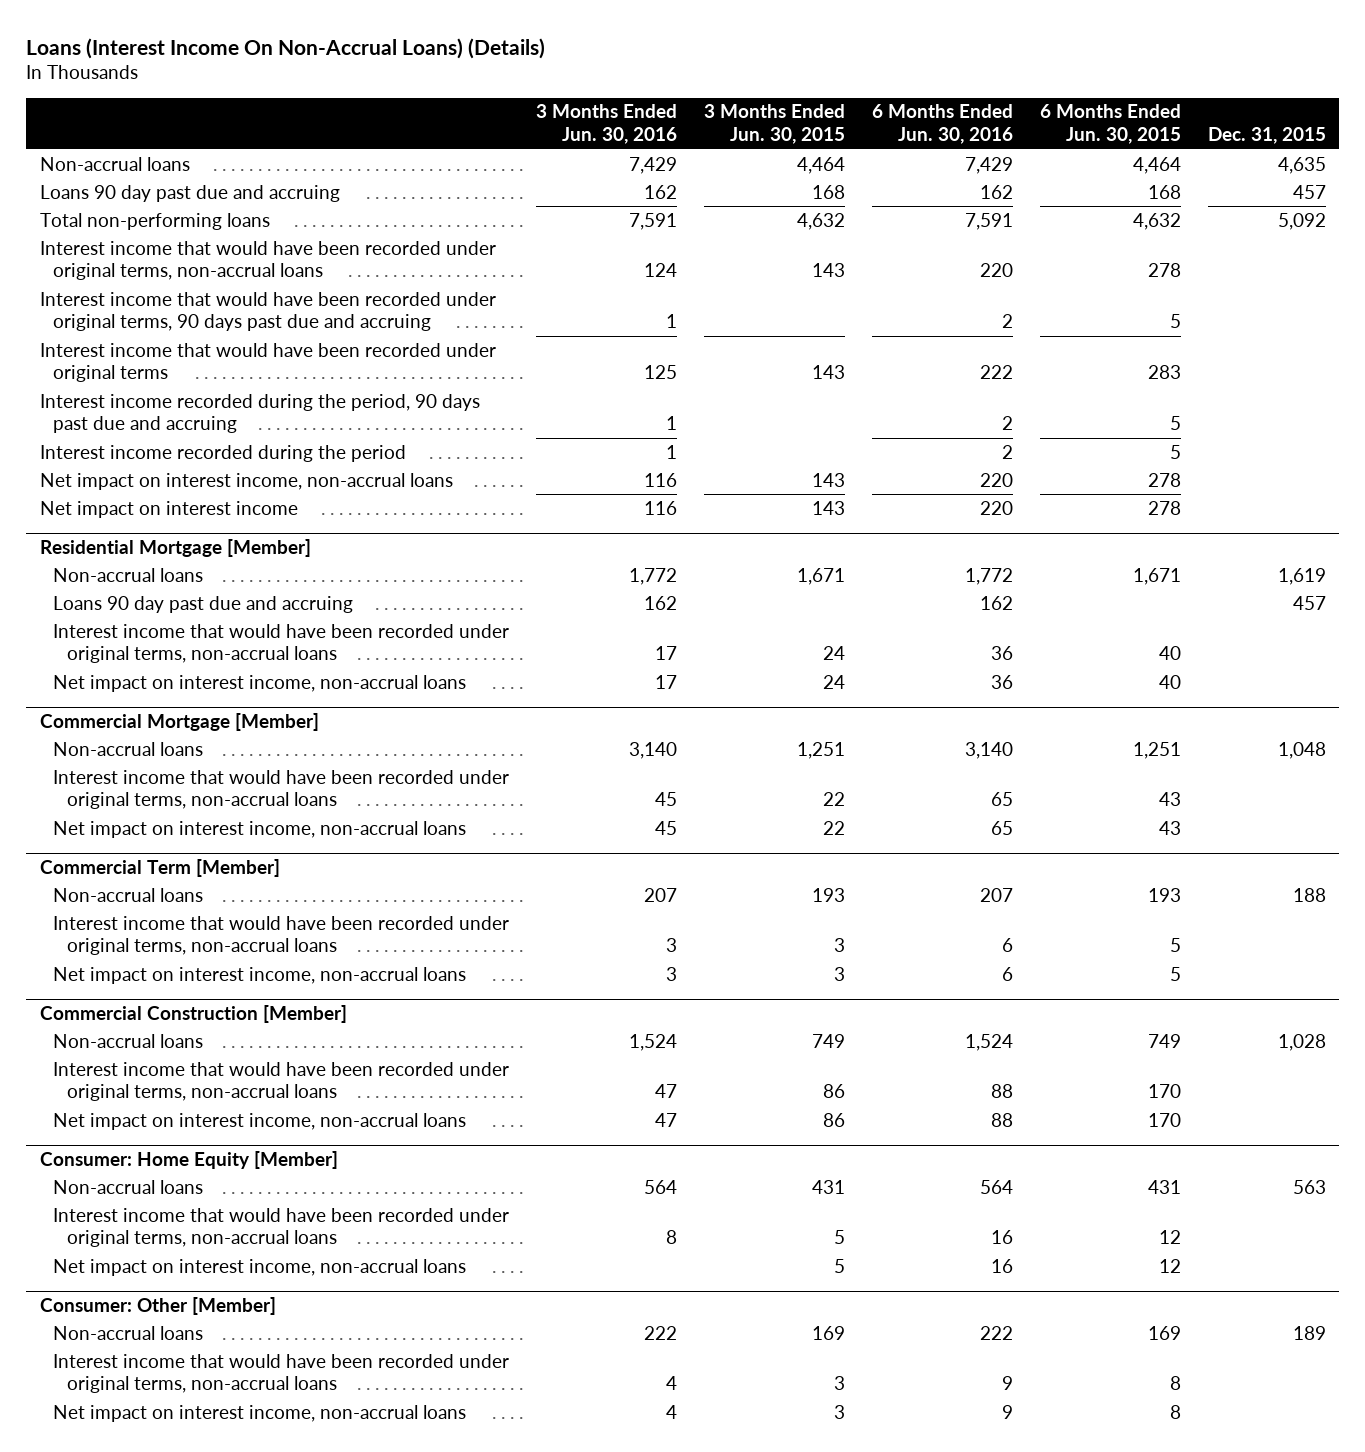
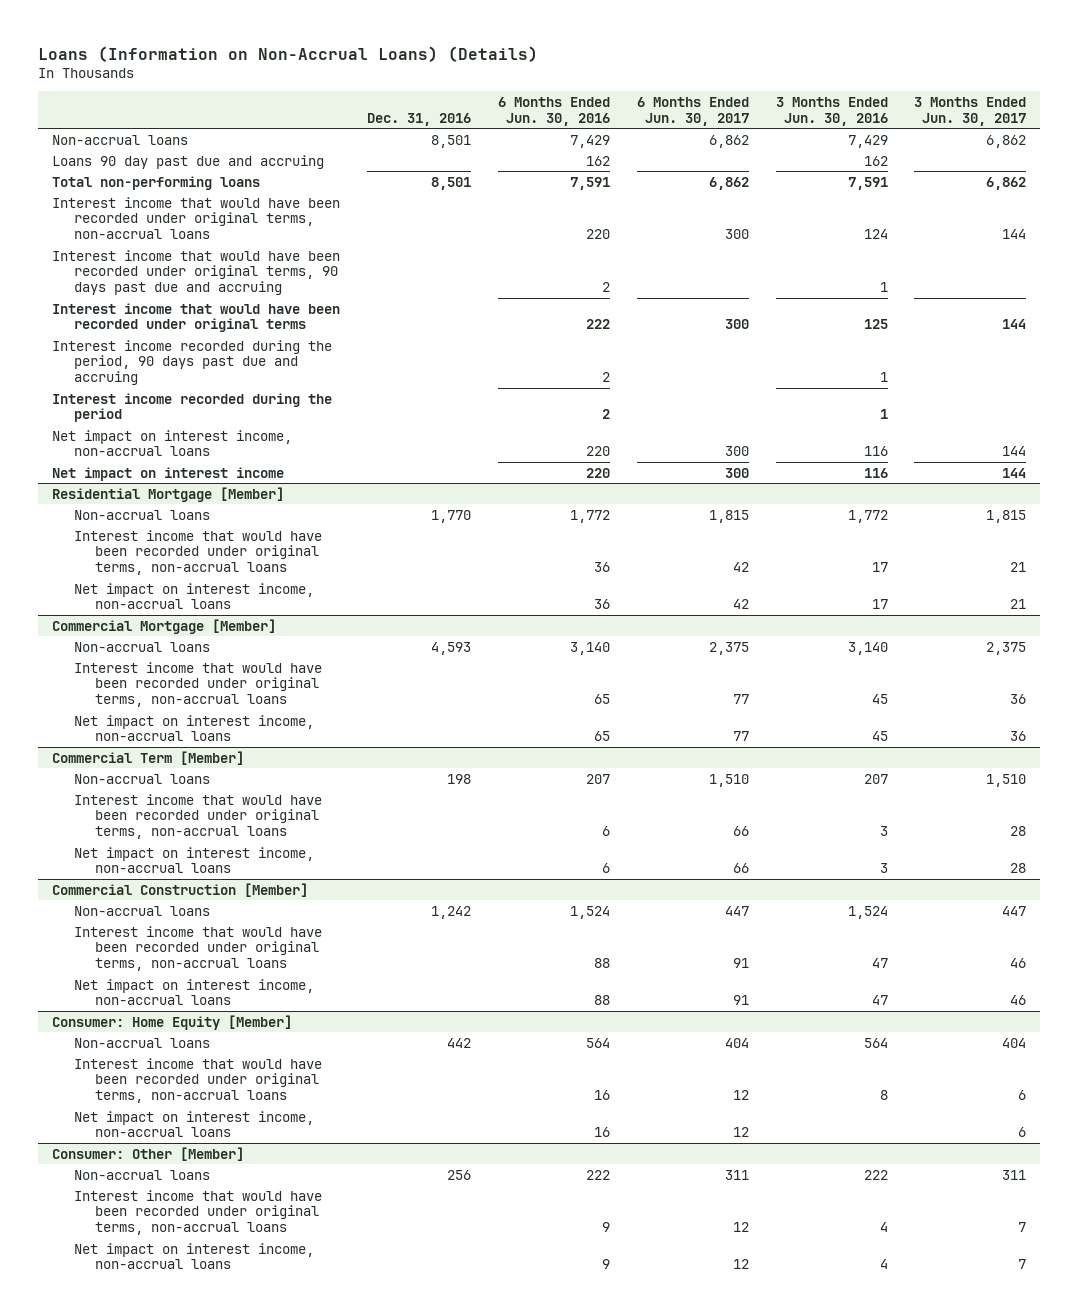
- Loans (Interest Income On Non-Accrual Loans) (Details)
+ Loans (Information on Non-Accrual Loans) (Details)
- | 3 Months Ended Jun. 30, 2016 | 3 Months Ended Jun. 30, 2015 | 6 Months Ended Jun. 30, 2016 | 6 Months Ended Jun. 30, 2015 | Dec. 31, 2015
+ | Dec. 31, 2016 | 6 Months Ended Jun. 30, 2016 | 6 Months Ended Jun. 30, 2017 | 3 Months Ended Jun. 30, 2016 | 3 Months Ended Jun. 30, 2017
@ Residential Mortgage [Member]
- Loans 90 day past due and accruing | 162 | | 162 | | 457

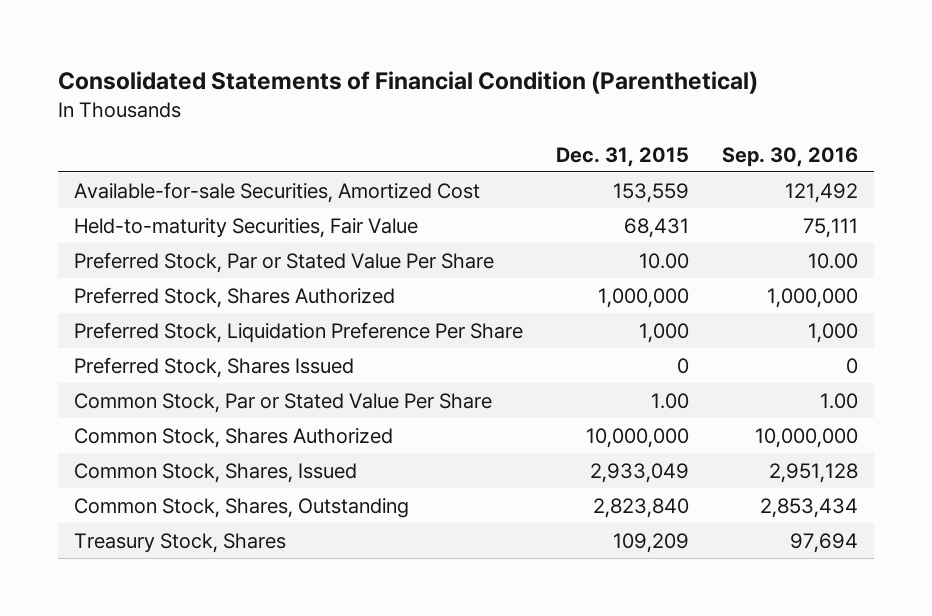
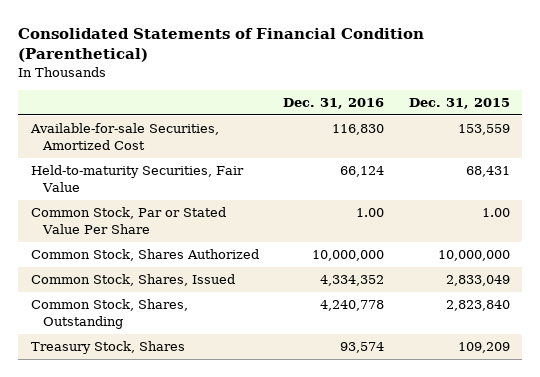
- | Dec. 31, 2015 | Sep. 30, 2016
+ | Dec. 31, 2016 | Dec. 31, 2015
- Preferred Stock, Par or Stated Value Per Share | 10.00 | 10.00
- Preferred Stock, Shares Authorized | 1,000,000 | 1,000,000
- Preferred Stock, Liquidation Preference Per Share | 1,000 | 1,000
- Preferred Stock, Shares Issued | 0 | 0
- Common Stock, Shares, Issued | 2,933,049 | 2,951,128
+ Common Stock, Shares, Issued | 4,334,352 | 2,833,049

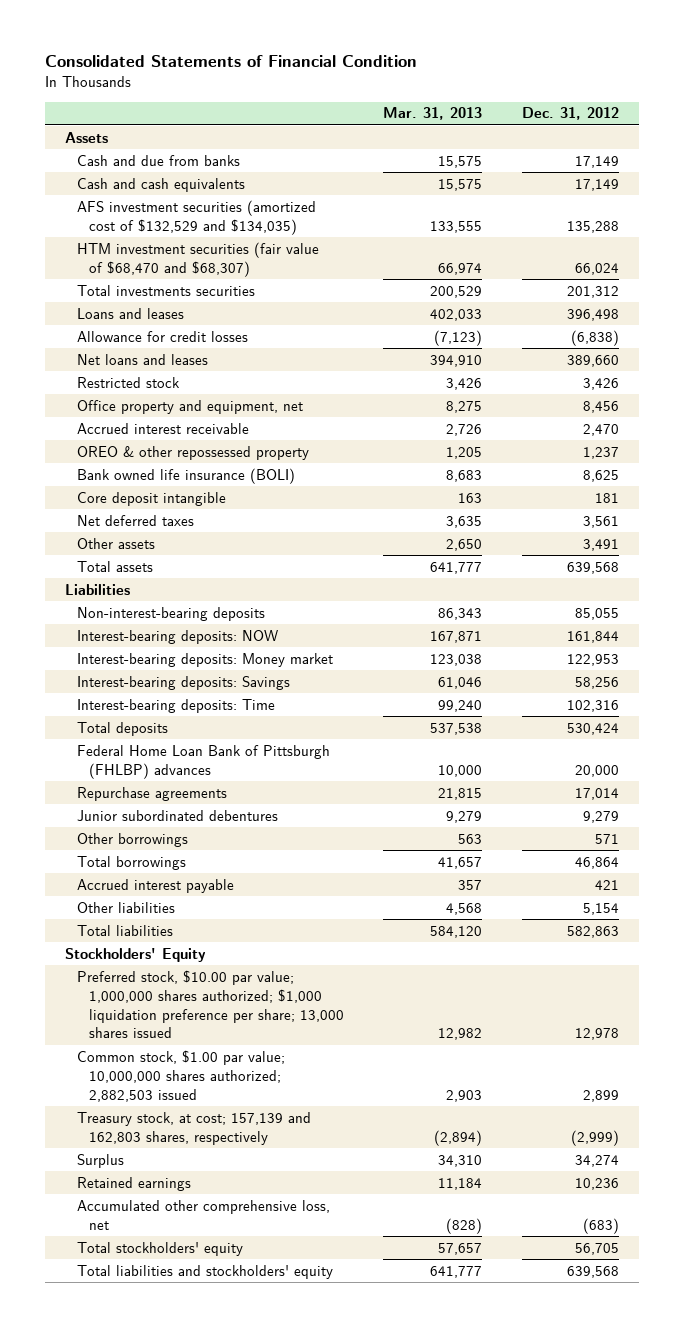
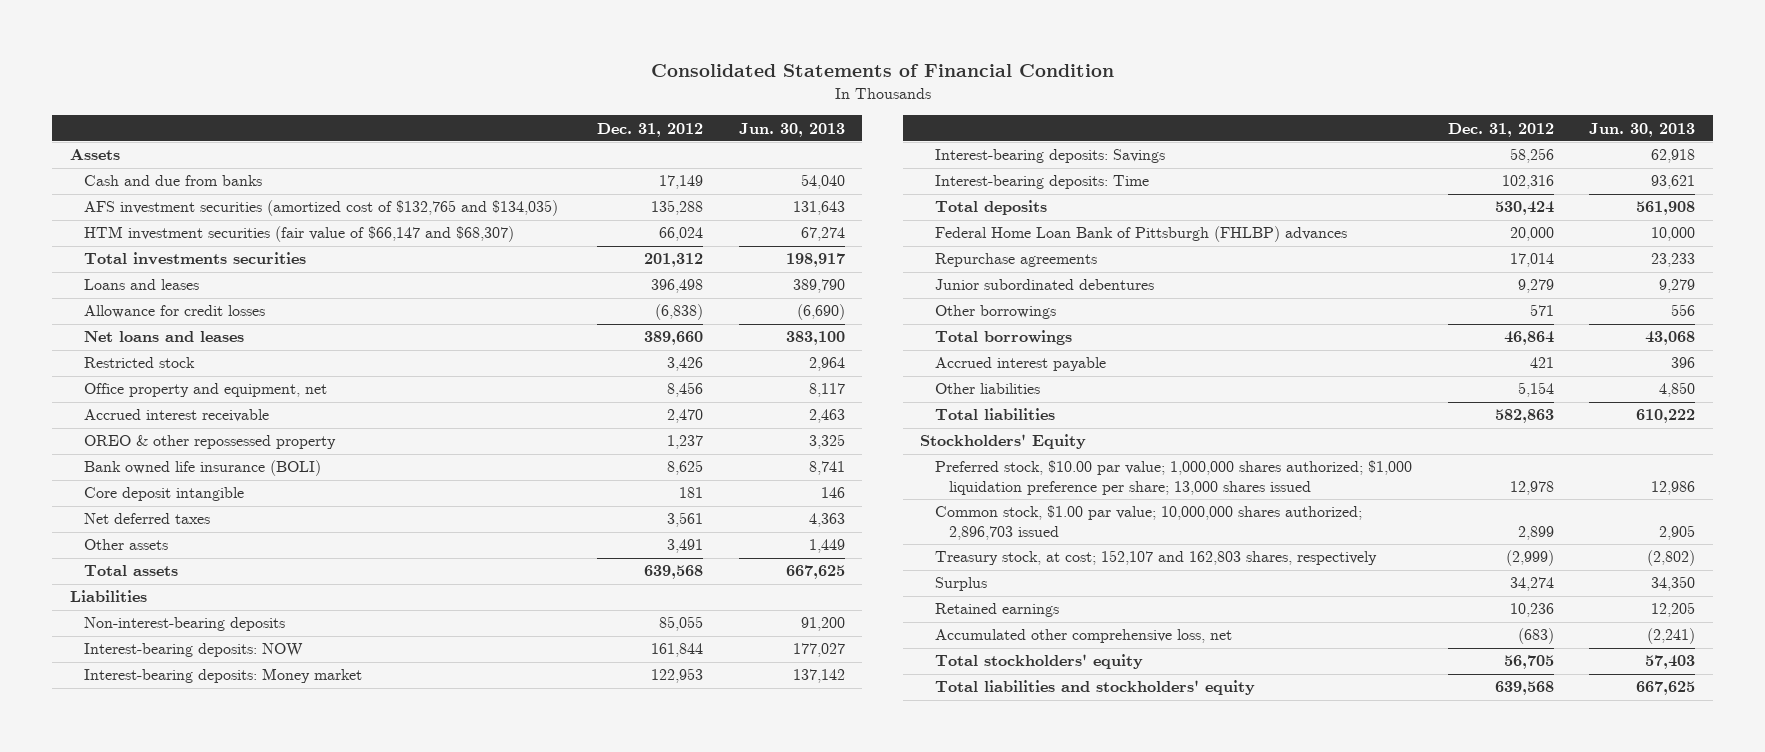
- | Mar. 31, 2013 | Dec. 31, 2012
+ | Dec. 31, 2012 | Jun. 30, 2013
- Cash and cash equivalents | 15,575 | 17,149
- AFS investment securities (amortized cost of $132,529 and $134,035) | 133,555 | 135,288
- HTM investment securities (fair value of $68,470 and $68,307) | 66,974 | 66,024
+ AFS investment securities (amortized cost of $132,765 and $134,035) | 135,288 | 131,643
+ HTM investment securities (fair value of $66,147 and $68,307) | 66,024 | 67,274
- Common stock, $1.00 par value; 10,000,000 shares authorized; 2,882,503 issued | 2,903 | 2,899
- Treasury stock, at cost; 157,139 and 162,803 shares, respectively | (2,894) | (2,999)
+ Common stock, $1.00 par value; 10,000,000 shares authorized; 2,896,703 issued | 2,899 | 2,905
+ Treasury stock, at cost; 152,107 and 162,803 shares, respectively | (2,999) | (2,802)

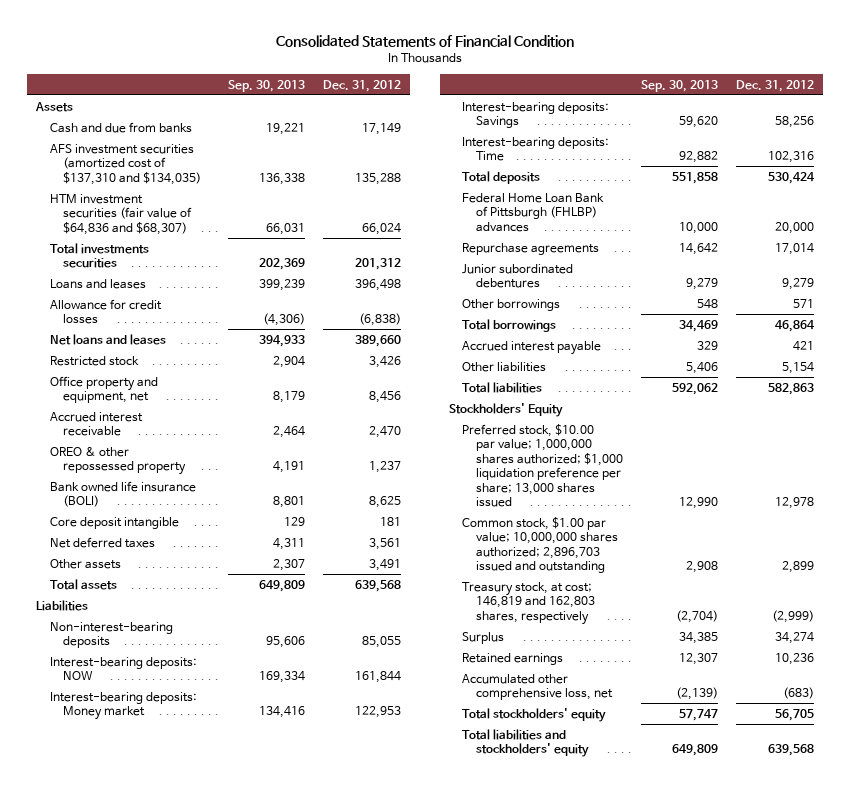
- | Dec. 31, 2012 | Jun. 30, 2013
+ | Sep. 30, 2013 | Dec. 31, 2012
- AFS investment securities (amortized cost of $132,765 and $134,035) | 135,288 | 131,643
- HTM investment securities (fair value of $66,147 and $68,307) | 66,024 | 67,274
+ AFS investment securities (amortized cost of $137,310 and $134,035) | 136,338 | 135,288
+ HTM investment securities (fair value of $64,836 and $68,307) | 66,031 | 66,024
- Common stock, $1.00 par value; 10,000,000 shares authorized; 2,896,703 issued | 2,899 | 2,905
- Treasury stock, at cost; 152,107 and 162,803 shares, respectively | (2,999) | (2,802)
+ Common stock, $1.00 par value; 10,000,000 shares authorized; 2,896,703 issued and outstanding | 2,908 | 2,899
+ Treasury stock, at cost; 146,819 and 162,803 shares, respectively | (2,704) | (2,999)

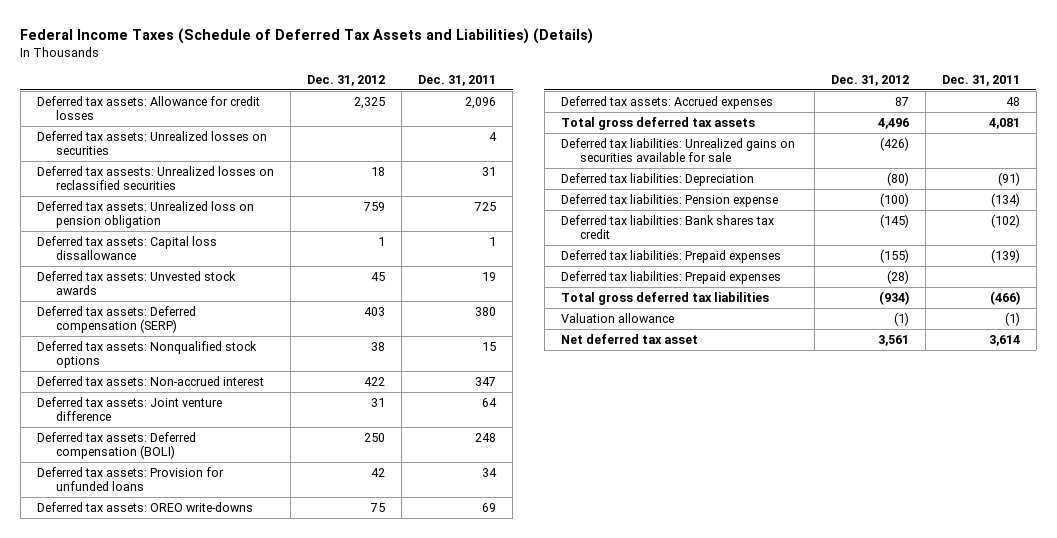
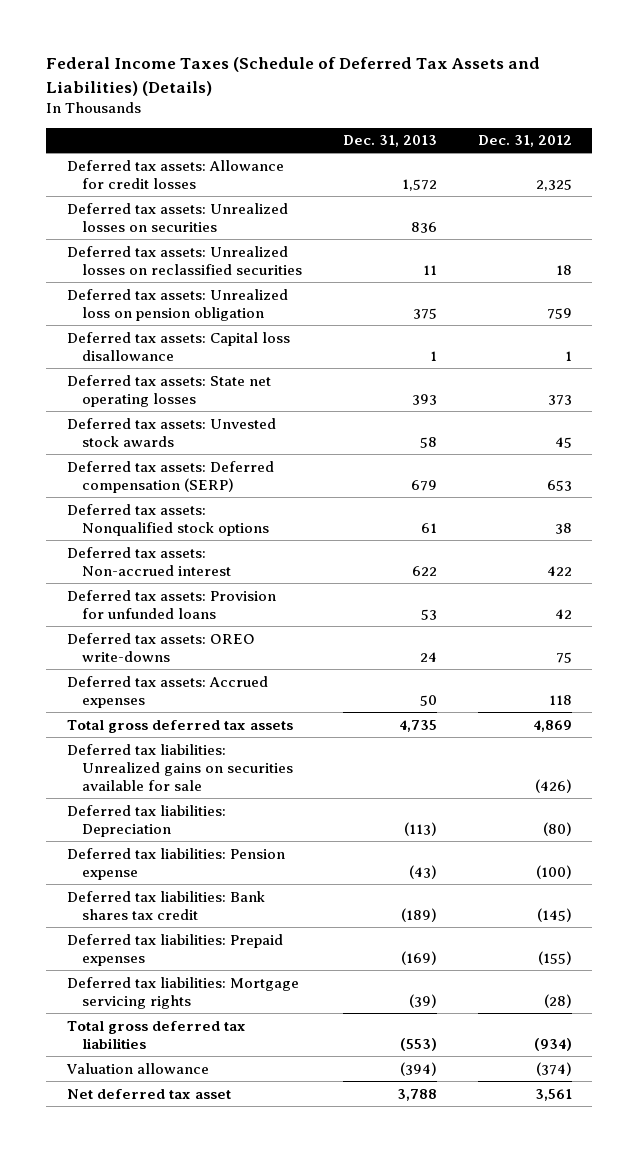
- | Dec. 31, 2012 | Dec. 31, 2011
+ | Dec. 31, 2013 | Dec. 31, 2012
- Deferred tax assests: Unrealized losses on reclassified securities | 18 | 31
+ Deferred tax assets: Unrealized losses on reclassified securities | 11 | 18
- Deferred tax assets: Capital loss dissallowance | 1 | 1
+ Deferred tax assets: Capital loss disallowance | 1 | 1
+ Deferred tax assets: State net operating losses | 393 | 373
- Deferred tax assets: Deferred compensation (SERP) | 403 | 380
+ Deferred tax assets: Deferred compensation (SERP) | 679 | 653
- Deferred tax assets: Joint venture difference | 31 | 64
- Deferred tax assets: Deferred compensation (BOLI) | 250 | 248
- Deferred tax assets: Accrued expenses | 87 | 48
- Total gross deferred tax assets | 4,496 | 4,081
+ Deferred tax assets: Accrued expenses | 50 | 118
+ Total gross deferred tax assets | 4,735 | 4,869
- Deferred tax liabilities: Prepaid expenses | (28) |
+ Deferred tax liabilities: Mortgage servicing rights | (39) | (28)
- Valuation allowance | (1) | (1)
+ Valuation allowance | (394) | (374)

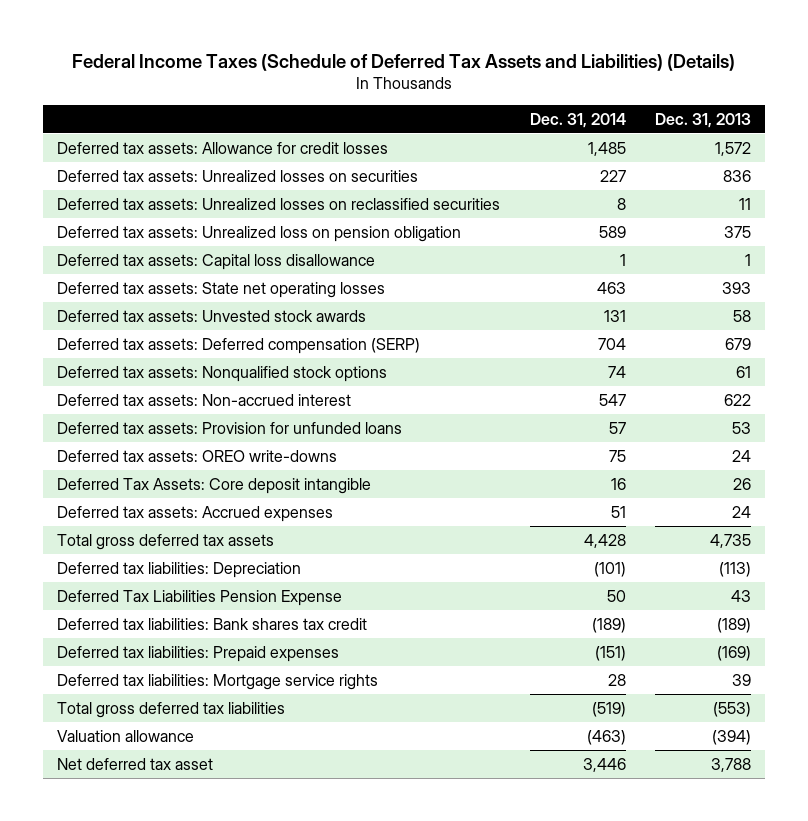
- | Dec. 31, 2013 | Dec. 31, 2012
+ | Dec. 31, 2014 | Dec. 31, 2013
- Deferred tax assets: Accrued expenses | 50 | 118
+ Deferred Tax Assets: Core deposit intangible | 16 | 26
+ Deferred tax assets: Accrued expenses | 51 | 24
- Deferred tax liabilities: Unrealized gains on securities available for sale | | (426)
- Deferred tax liabilities: Pension expense | (43) | (100)
+ Deferred Tax Liabilities Pension Expense | 50 | 43
- Deferred tax liabilities: Mortgage servicing rights | (39) | (28)
+ Deferred tax liabilities: Mortgage service rights | 28 | 39

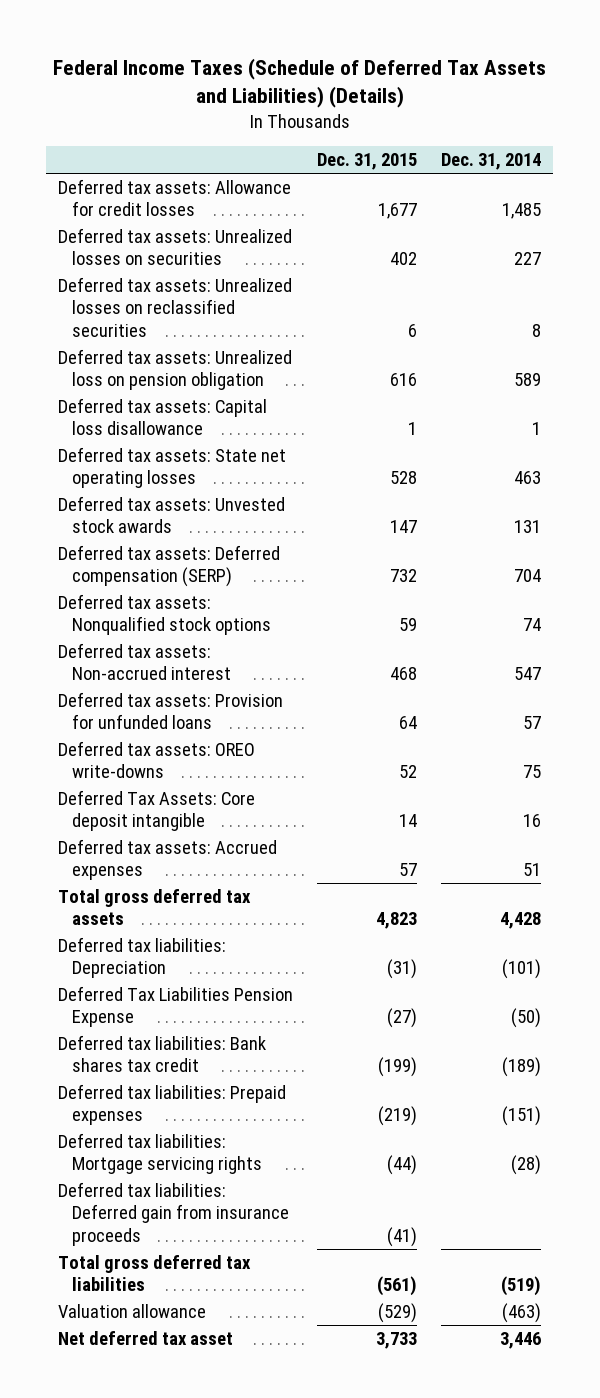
- | Dec. 31, 2014 | Dec. 31, 2013
+ | Dec. 31, 2015 | Dec. 31, 2014
- Deferred Tax Liabilities Pension Expense | 50 | 43
+ Deferred Tax Liabilities Pension Expense | (27) | (50)
- Deferred tax liabilities: Mortgage service rights | 28 | 39
+ Deferred tax liabilities: Mortgage servicing rights | (44) | (28)
+ Deferred tax liabilities: Deferred gain from insurance proceeds | (41) |

